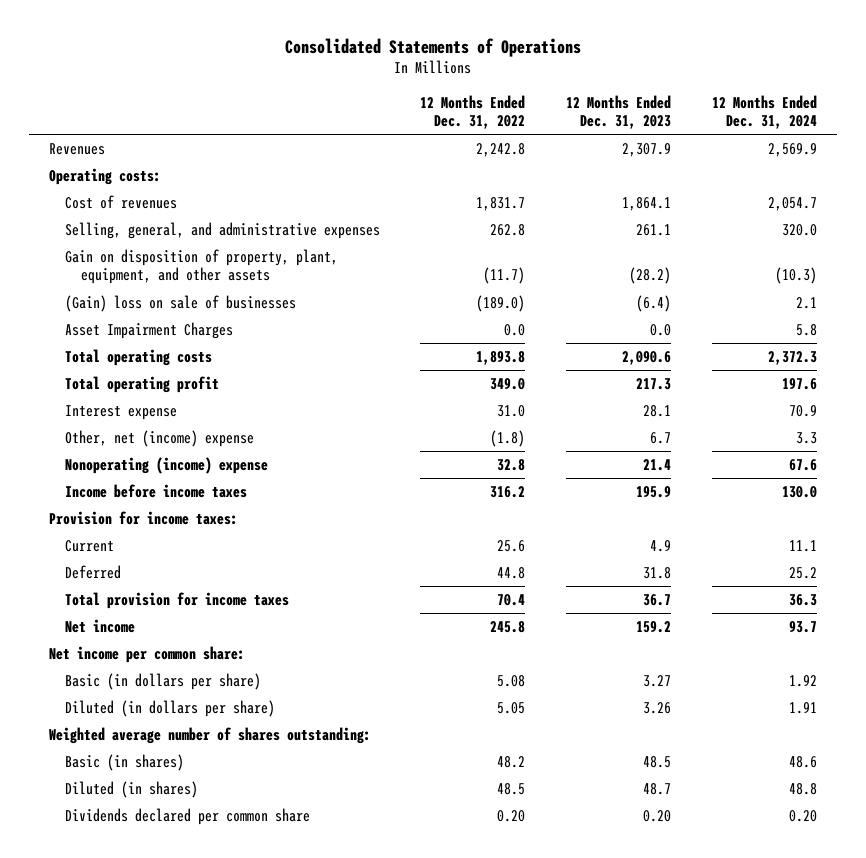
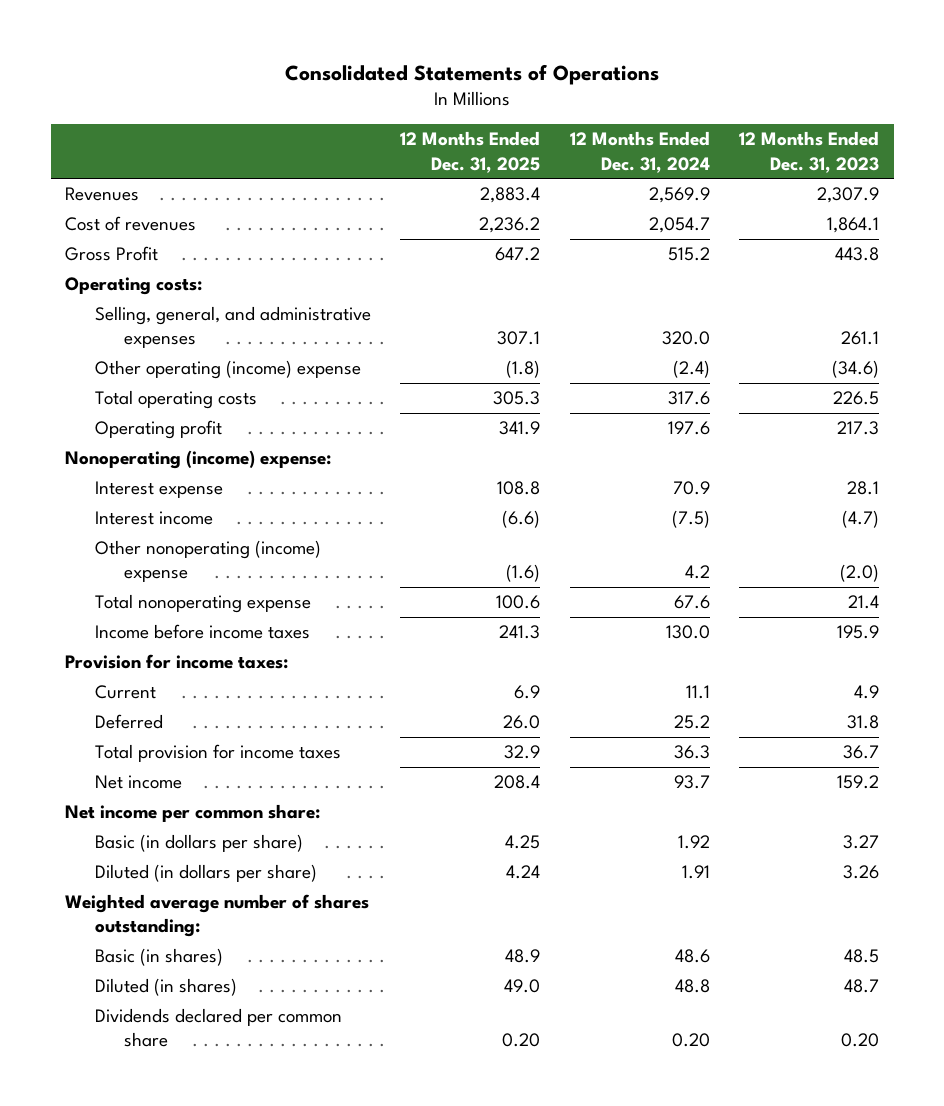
- | 12 Months Ended Dec. 31, 2022 | 12 Months Ended Dec. 31, 2023 | 12 Months Ended Dec. 31, 2024
+ | 12 Months Ended Dec. 31, 2025 | 12 Months Ended Dec. 31, 2024 | 12 Months Ended Dec. 31, 2023
+ Gross Profit | 647.2 | 515.2 | 443.8
moved down: Operating costs:
- Gain on disposition of property, plant, equipment, and other assets | (11.7) | (28.2) | (10.3)
- (Gain) loss on sale of businesses | (189.0) | (6.4) | 2.1
- Asset Impairment Charges | 0.0 | 0.0 | 5.8
- Total operating costs | 1,893.8 | 2,090.6 | 2,372.3
- Total operating profit | 349.0 | 217.3 | 197.6
+ Other operating (income) expense | (1.8) | (2.4) | (34.6)
+ Total operating costs | 305.3 | 317.6 | 226.5
+ Operating profit | 341.9 | 197.6 | 217.3
+ Nonoperating (income) expense:
- Other, net (income) expense | (1.8) | 6.7 | 3.3
- Nonoperating (income) expense | 32.8 | 21.4 | 67.6
+ Interest income | (6.6) | (7.5) | (4.7)
+ Other nonoperating (income) expense | (1.6) | 4.2 | (2.0)
+ Total nonoperating expense | 100.6 | 67.6 | 21.4

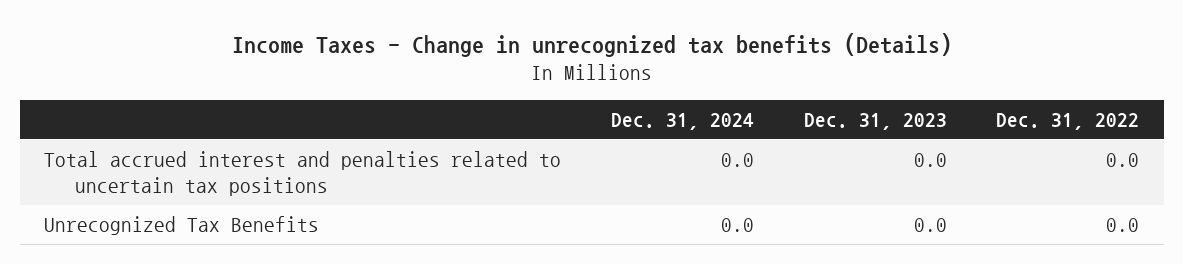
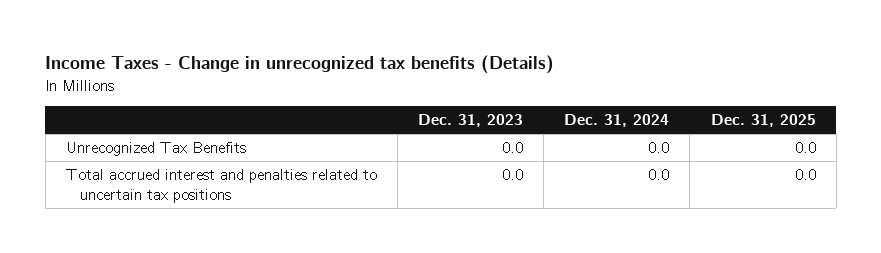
- | Dec. 31, 2024 | Dec. 31, 2023 | Dec. 31, 2022
+ | Dec. 31, 2023 | Dec. 31, 2024 | Dec. 31, 2025
moved down: Total accrued interest and penalties related to uncertain tax positions | 0.0 | 0.0 | 0.0

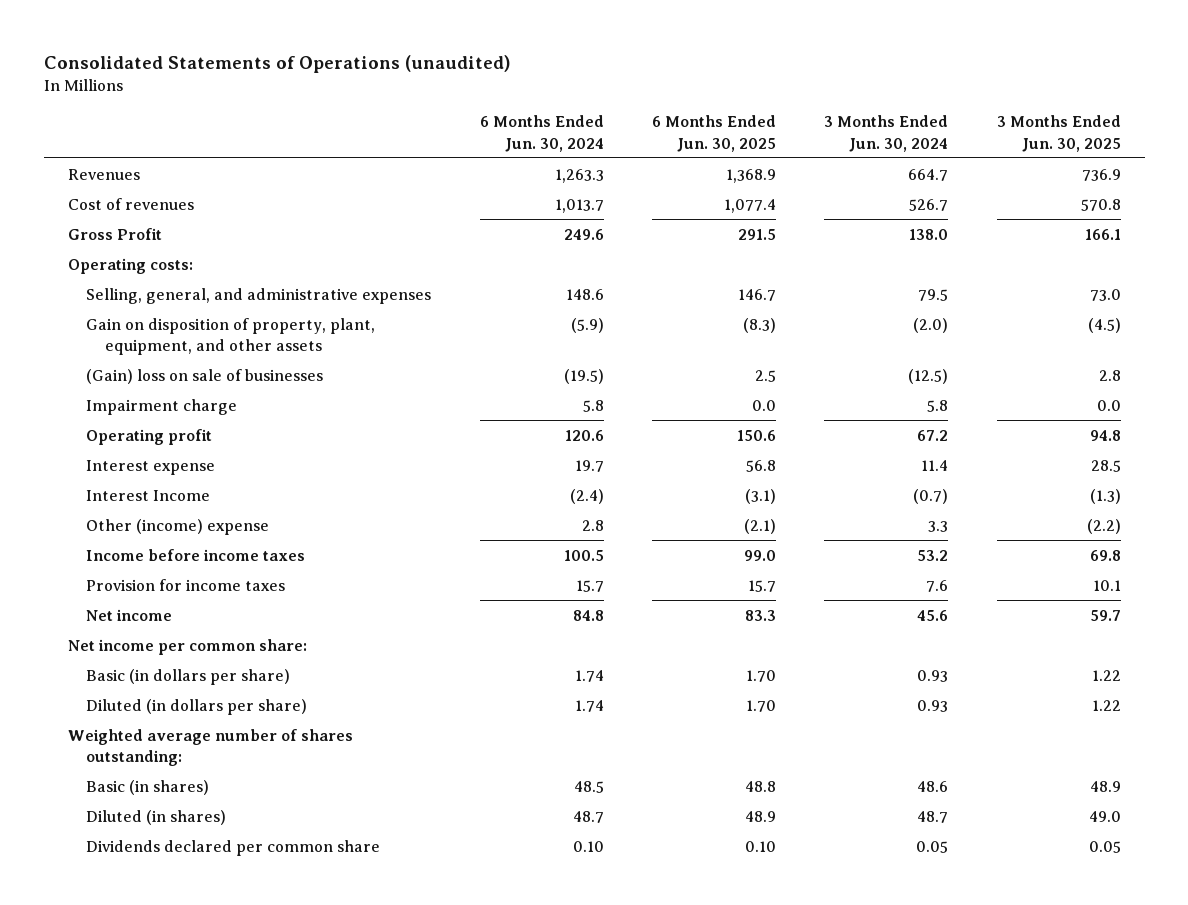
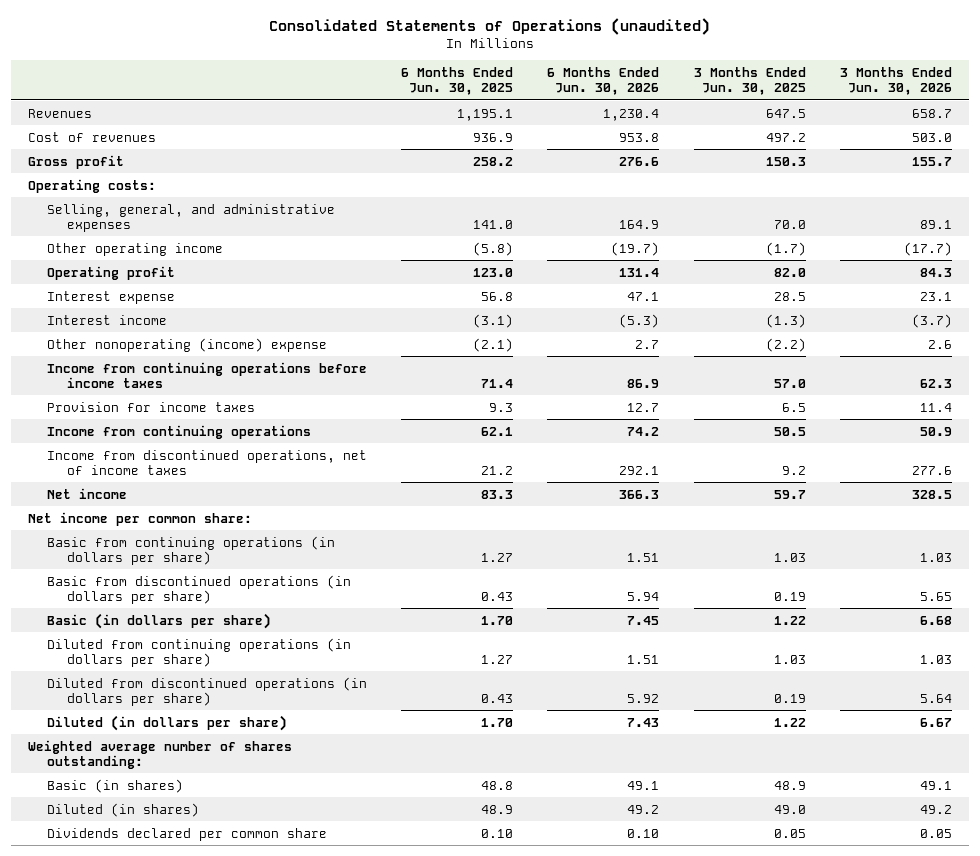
- | 6 Months Ended Jun. 30, 2024 | 6 Months Ended Jun. 30, 2025 | 3 Months Ended Jun. 30, 2024 | 3 Months Ended Jun. 30, 2025
+ | 6 Months Ended Jun. 30, 2025 | 6 Months Ended Jun. 30, 2026 | 3 Months Ended Jun. 30, 2025 | 3 Months Ended Jun. 30, 2026
- Revenues | 1,263.3 | 1,368.9 | 664.7 | 736.9
- Cost of revenues | 1,013.7 | 1,077.4 | 526.7 | 570.8
- Gross Profit | 249.6 | 291.5 | 138.0 | 166.1
+ Revenues | 1,195.1 | 1,230.4 | 647.5 | 658.7
+ Cost of revenues | 936.9 | 953.8 | 497.2 | 503.0
+ Gross profit | 258.2 | 276.6 | 150.3 | 155.7
- Selling, general, and administrative expenses | 148.6 | 146.7 | 79.5 | 73.0
- Gain on disposition of property, plant, equipment, and other assets | (5.9) | (8.3) | (2.0) | (4.5)
- (Gain) loss on sale of businesses | (19.5) | 2.5 | (12.5) | 2.8
- Impairment charge | 5.8 | 0.0 | 5.8 | 0.0
- Operating profit | 120.6 | 150.6 | 67.2 | 94.8
+ Selling, general, and administrative expenses | 141.0 | 164.9 | 70.0 | 89.1
+ Other operating income | (5.8) | (19.7) | (1.7) | (17.7)
+ Operating profit | 123.0 | 131.4 | 82.0 | 84.3
- Interest Income | (2.4) | (3.1) | (0.7) | (1.3)
- Other (income) expense | 2.8 | (2.1) | 3.3 | (2.2)
- Income before income taxes | 100.5 | 99.0 | 53.2 | 69.8
- Provision for income taxes | 15.7 | 15.7 | 7.6 | 10.1
+ Interest income | (3.1) | (5.3) | (1.3) | (3.7)
+ Other nonoperating (income) expense | (2.1) | 2.7 | (2.2) | 2.6
+ Income from continuing operations before income taxes | 71.4 | 86.9 | 57.0 | 62.3
+ Provision for income taxes | 9.3 | 12.7 | 6.5 | 11.4
+ Income from continuing operations | 62.1 | 74.2 | 50.5 | 50.9
+ Income from discontinued operations, net of income taxes | 21.2 | 292.1 | 9.2 | 277.6
+ Basic from continuing operations (in dollars per share) | 1.27 | 1.51 | 1.03 | 1.03
+ Basic from discontinued operations (in dollars per share) | 0.43 | 5.94 | 0.19 | 5.65
+ Diluted from continuing operations (in dollars per share) | 1.27 | 1.51 | 1.03 | 1.03
+ Diluted from discontinued operations (in dollars per share) | 0.43 | 5.92 | 0.19 | 5.64

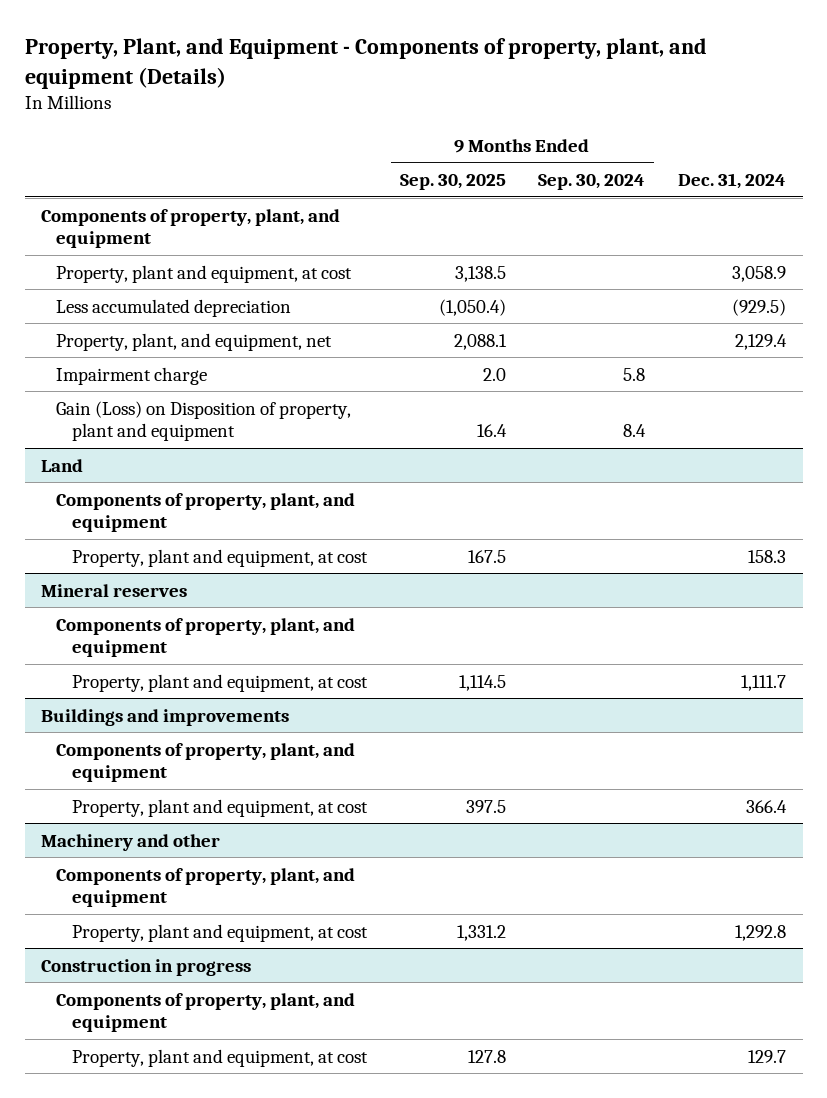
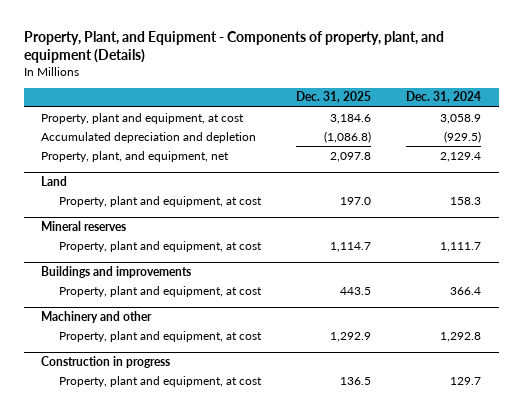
- | 9 Months Ended Sep. 30, 2025 | 9 Months Ended Sep. 30, 2024 | Dec. 31, 2024
+ | Dec. 31, 2025 | Dec. 31, 2024
- Components of property, plant, and equipment
- Less accumulated depreciation | (1,050.4) | | (929.5)
+ Accumulated depreciation and depletion | (1,086.8) | (929.5)
- Impairment charge | 2.0 | 5.8 |
- Gain (Loss) on Disposition of property, plant and equipment | 16.4 | 8.4 |
@ Land
- Components of property, plant, and equipment
@ Mineral reserves
- Components of property, plant, and equipment
@ Buildings and improvements
- Components of property, plant, and equipment
@ Machinery and other
- Components of property, plant, and equipment
@ Construction in progress
- Components of property, plant, and equipment

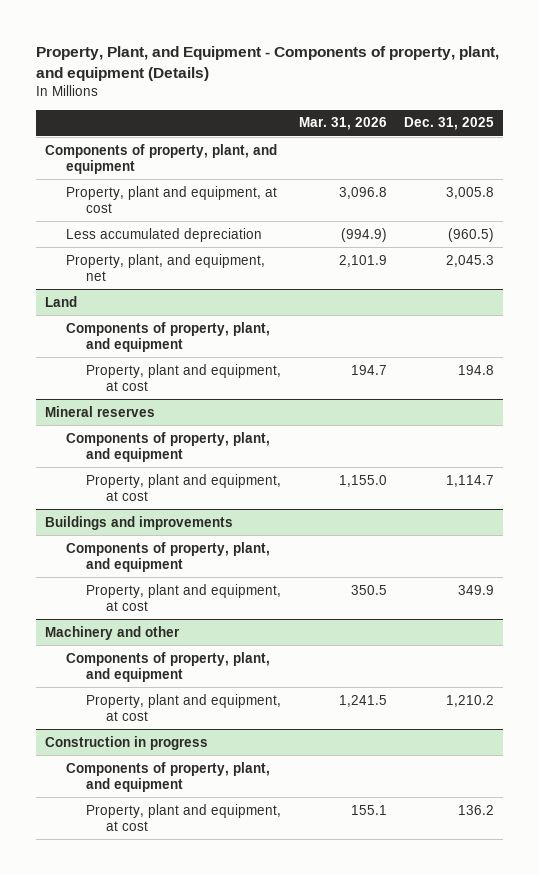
- | Dec. 31, 2025 | Dec. 31, 2024
+ | Mar. 31, 2026 | Dec. 31, 2025
- Property, plant and equipment, at cost | 3,184.6 | 3,058.9
- Accumulated depreciation and depletion | (1,086.8) | (929.5)
- Property, plant, and equipment, net | 2,097.8 | 2,129.4
+ Components of property, plant, and equipment
+ Property, plant and equipment, at cost | 3,096.8 | 3,005.8
+ Less accumulated depreciation | (994.9) | (960.5)
+ Property, plant, and equipment, net | 2,101.9 | 2,045.3
@ Land
- Property, plant and equipment, at cost | 197.0 | 158.3
+ Components of property, plant, and equipment
+ Property, plant and equipment, at cost | 194.7 | 194.8
@ Mineral reserves
+ Components of property, plant, and equipment
@ Buildings and improvements
- Property, plant and equipment, at cost | 443.5 | 366.4
+ Components of property, plant, and equipment
+ Property, plant and equipment, at cost | 350.5 | 349.9
@ Machinery and other
- Property, plant and equipment, at cost | 1,292.9 | 1,292.8
+ Components of property, plant, and equipment
+ Property, plant and equipment, at cost | 1,241.5 | 1,210.2
@ Construction in progress
- Property, plant and equipment, at cost | 136.5 | 129.7
+ Components of property, plant, and equipment
+ Property, plant and equipment, at cost | 155.1 | 136.2

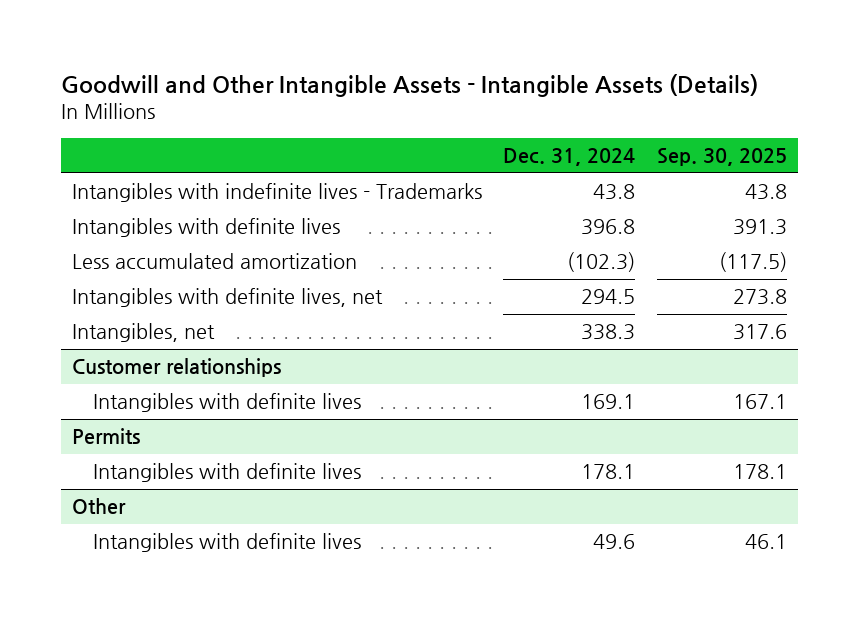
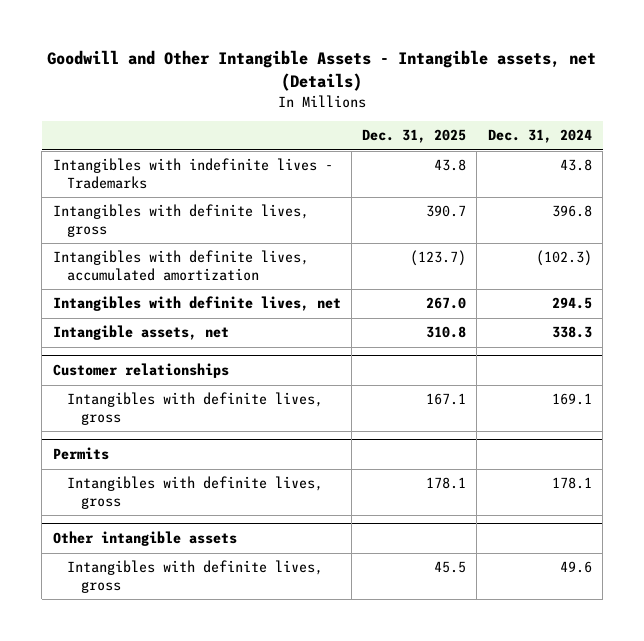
- Goodwill and Other Intangible Assets - Intangible Assets (Details)
+ Goodwill and Other Intangible Assets - Intangible assets, net (Details)
- | Dec. 31, 2024 | Sep. 30, 2025
+ | Dec. 31, 2025 | Dec. 31, 2024
- Intangibles with definite lives | 396.8 | 391.3
- Less accumulated amortization | (102.3) | (117.5)
+ Intangibles with definite lives, gross | 390.7 | 396.8
+ Intangibles with definite lives, accumulated amortization | (123.7) | (102.3)
- Intangibles, net | 338.3 | 317.6
+ Intangible assets, net | 310.8 | 338.3
@ Customer relationships
- Intangibles with definite lives | 169.1 | 167.1
+ Intangibles with definite lives, gross | 167.1 | 169.1
@ Permits
- Intangibles with definite lives | 178.1 | 178.1
- Other
- Intangibles with definite lives | 49.6 | 46.1
@ Permits
+ Intangibles with definite lives, gross | 178.1 | 178.1
+ Other intangible assets
+ Intangibles with definite lives, gross | 45.5 | 49.6

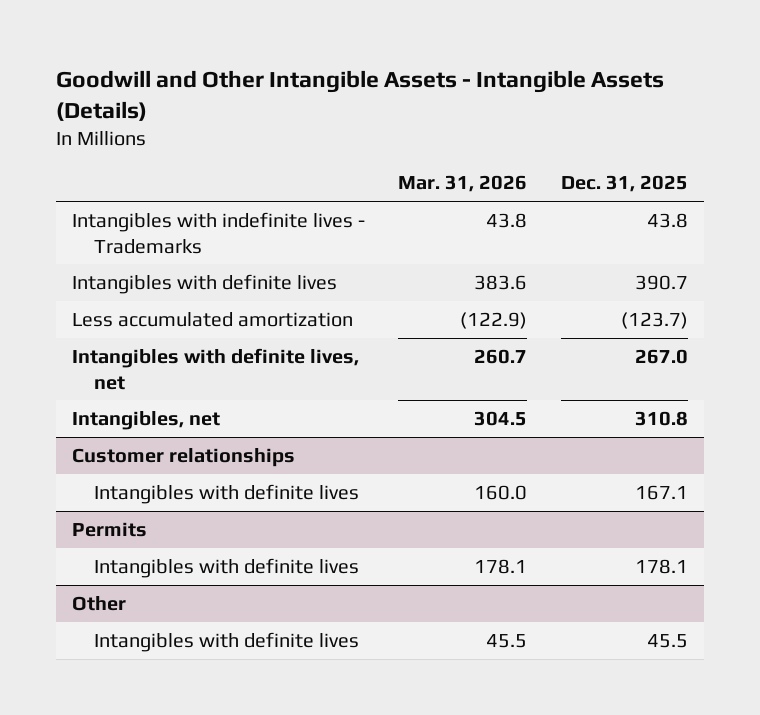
- Goodwill and Other Intangible Assets - Intangible assets, net (Details)
+ Goodwill and Other Intangible Assets - Intangible Assets (Details)
- | Dec. 31, 2025 | Dec. 31, 2024
+ | Mar. 31, 2026 | Dec. 31, 2025
- Intangibles with definite lives, gross | 390.7 | 396.8
- Intangibles with definite lives, accumulated amortization | (123.7) | (102.3)
+ Intangibles with definite lives | 383.6 | 390.7
+ Less accumulated amortization | (122.9) | (123.7)
- Intangible assets, net | 310.8 | 338.3
+ Intangibles, net | 304.5 | 310.8
@ Customer relationships
- Intangibles with definite lives, gross | 167.1 | 169.1
+ Intangibles with definite lives | 160.0 | 167.1
@ Permits
- Intangibles with definite lives, gross | 178.1 | 178.1
- Other intangible assets
- Intangibles with definite lives, gross | 45.5 | 49.6
@ Permits
+ Intangibles with definite lives | 178.1 | 178.1
+ Other
+ Intangibles with definite lives | 45.5 | 45.5

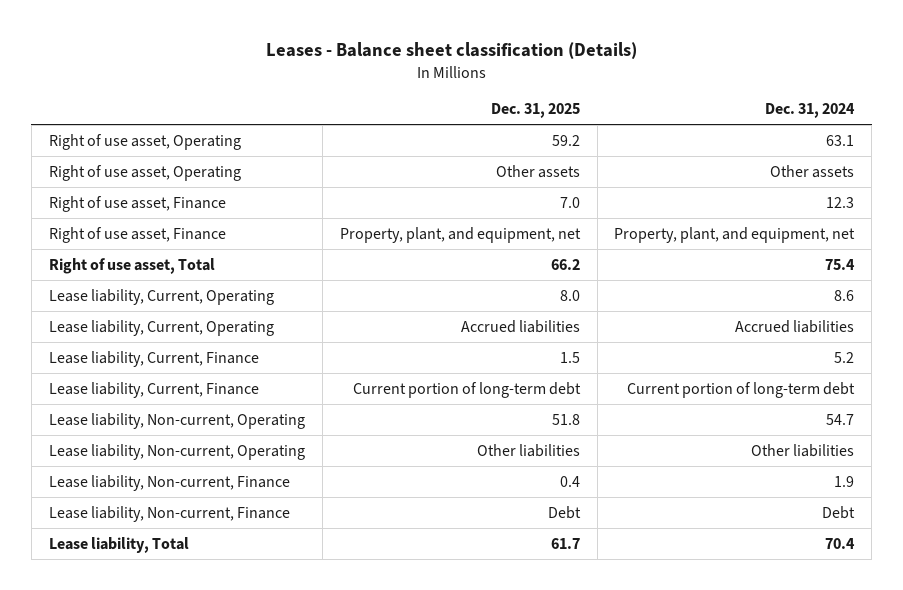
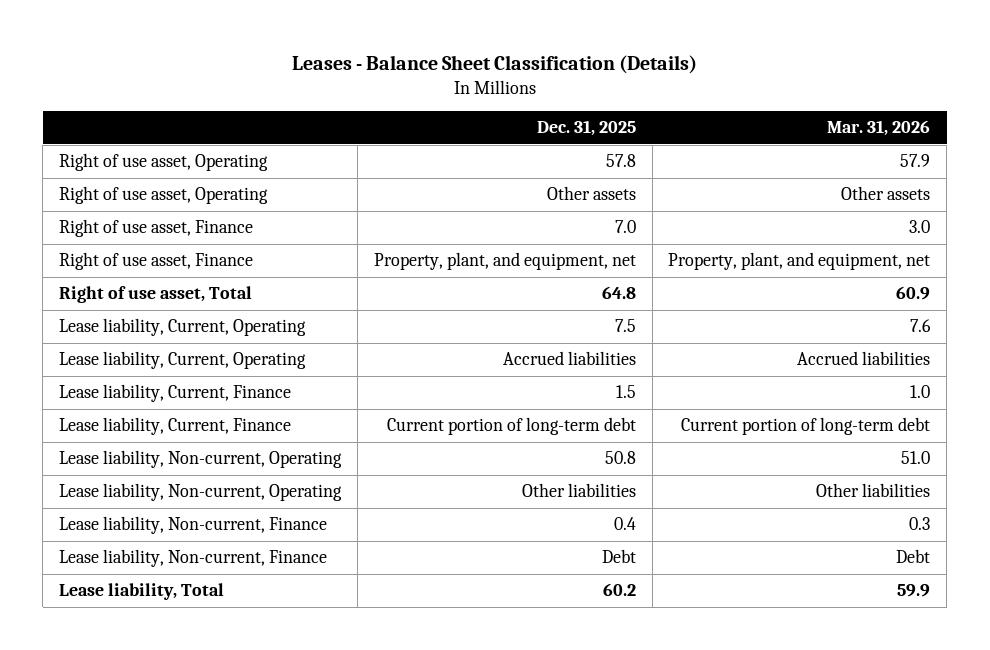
- Leases - Balance sheet classification (Details)
+ Leases - Balance Sheet Classification (Details)
- | Dec. 31, 2025 | Dec. 31, 2024
+ | Dec. 31, 2025 | Mar. 31, 2026
- Right of use asset, Operating | 59.2 | 63.1
+ Right of use asset, Operating | 57.8 | 57.9
- Right of use asset, Total | 66.2 | 75.4
- Lease liability, Current, Operating | 8.0 | 8.6
+ Right of use asset, Total | 64.8 | 60.9
+ Lease liability, Current, Operating | 7.5 | 7.6
- Lease liability, Non-current, Operating | 51.8 | 54.7
+ Lease liability, Non-current, Operating | 50.8 | 51.0
- Lease liability, Total | 61.7 | 70.4
+ Lease liability, Total | 60.2 | 59.9

